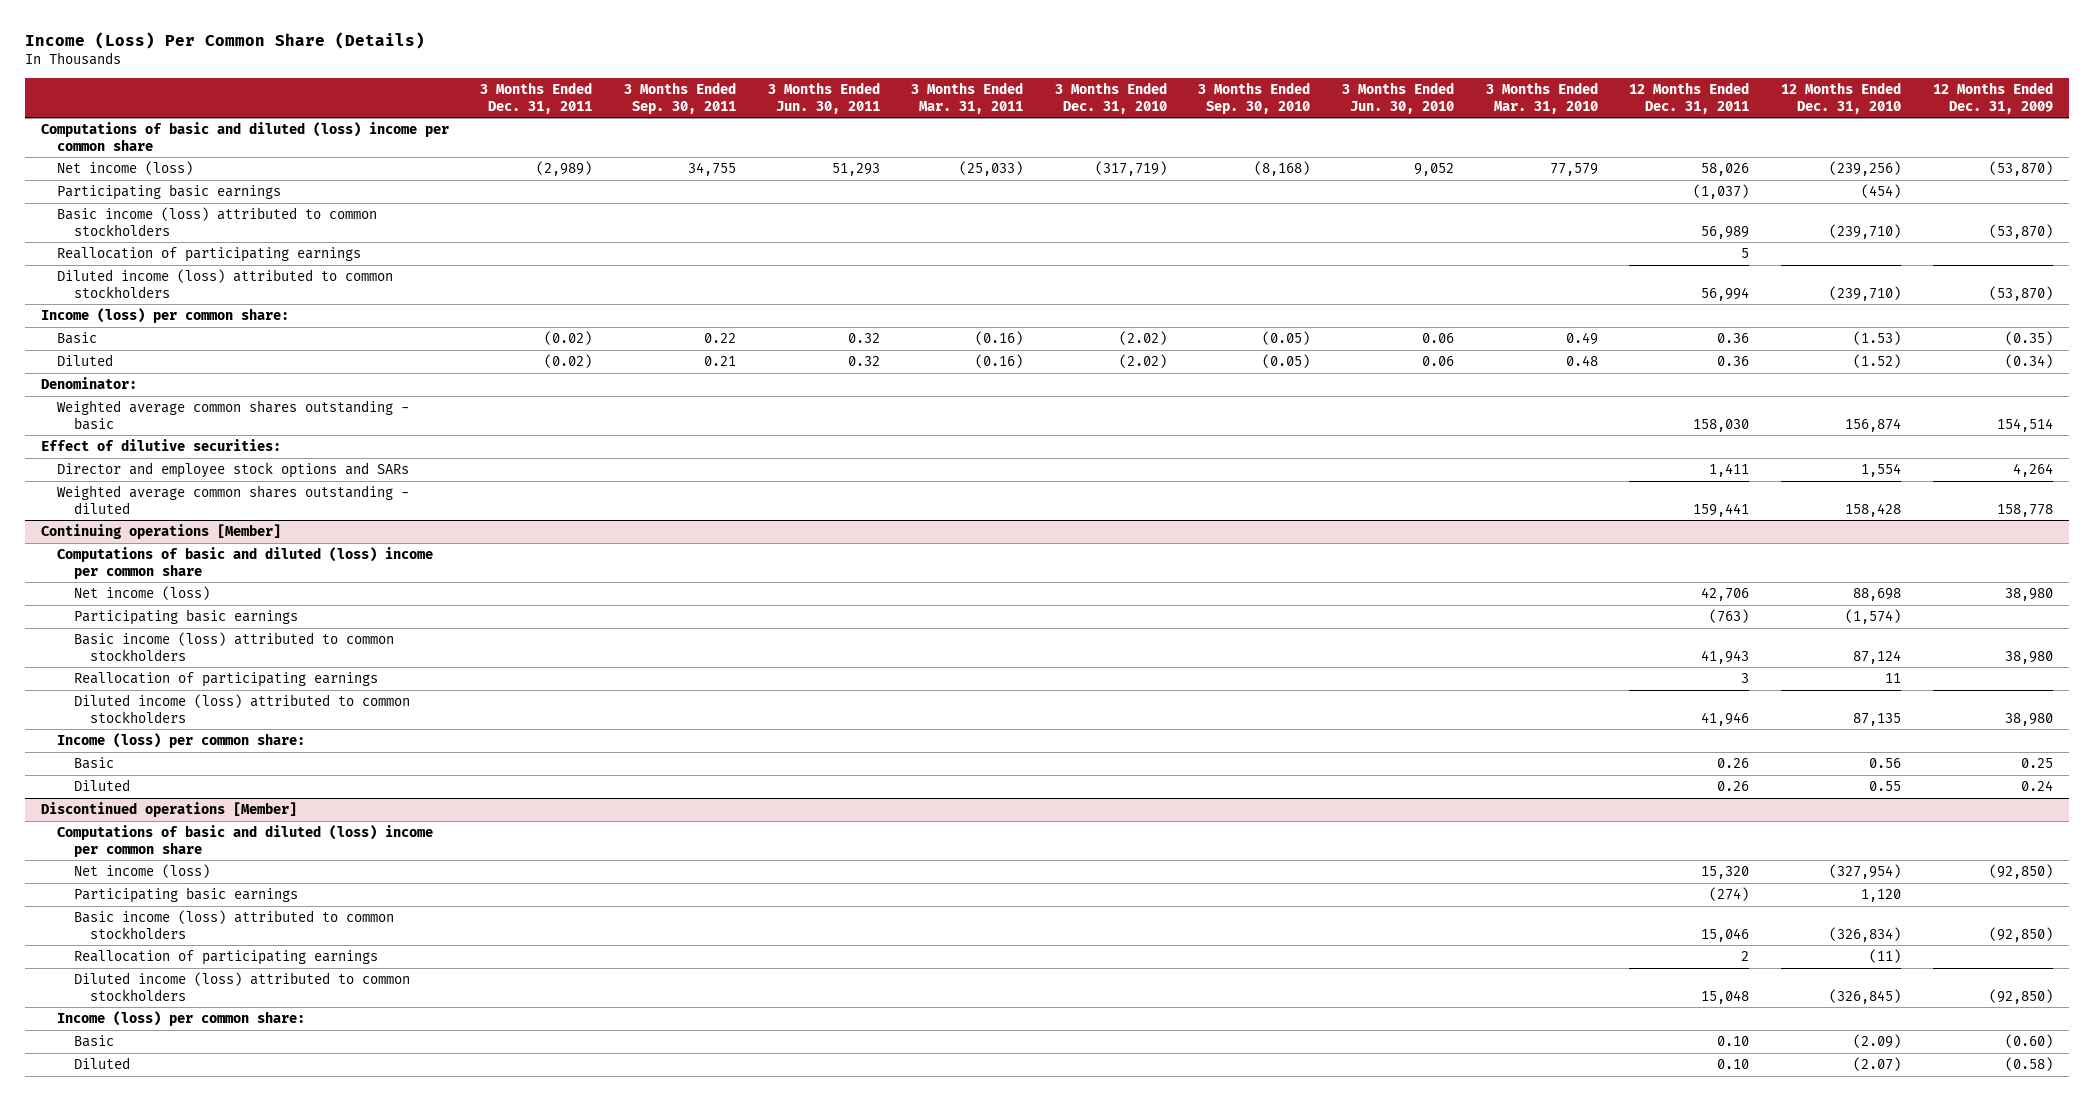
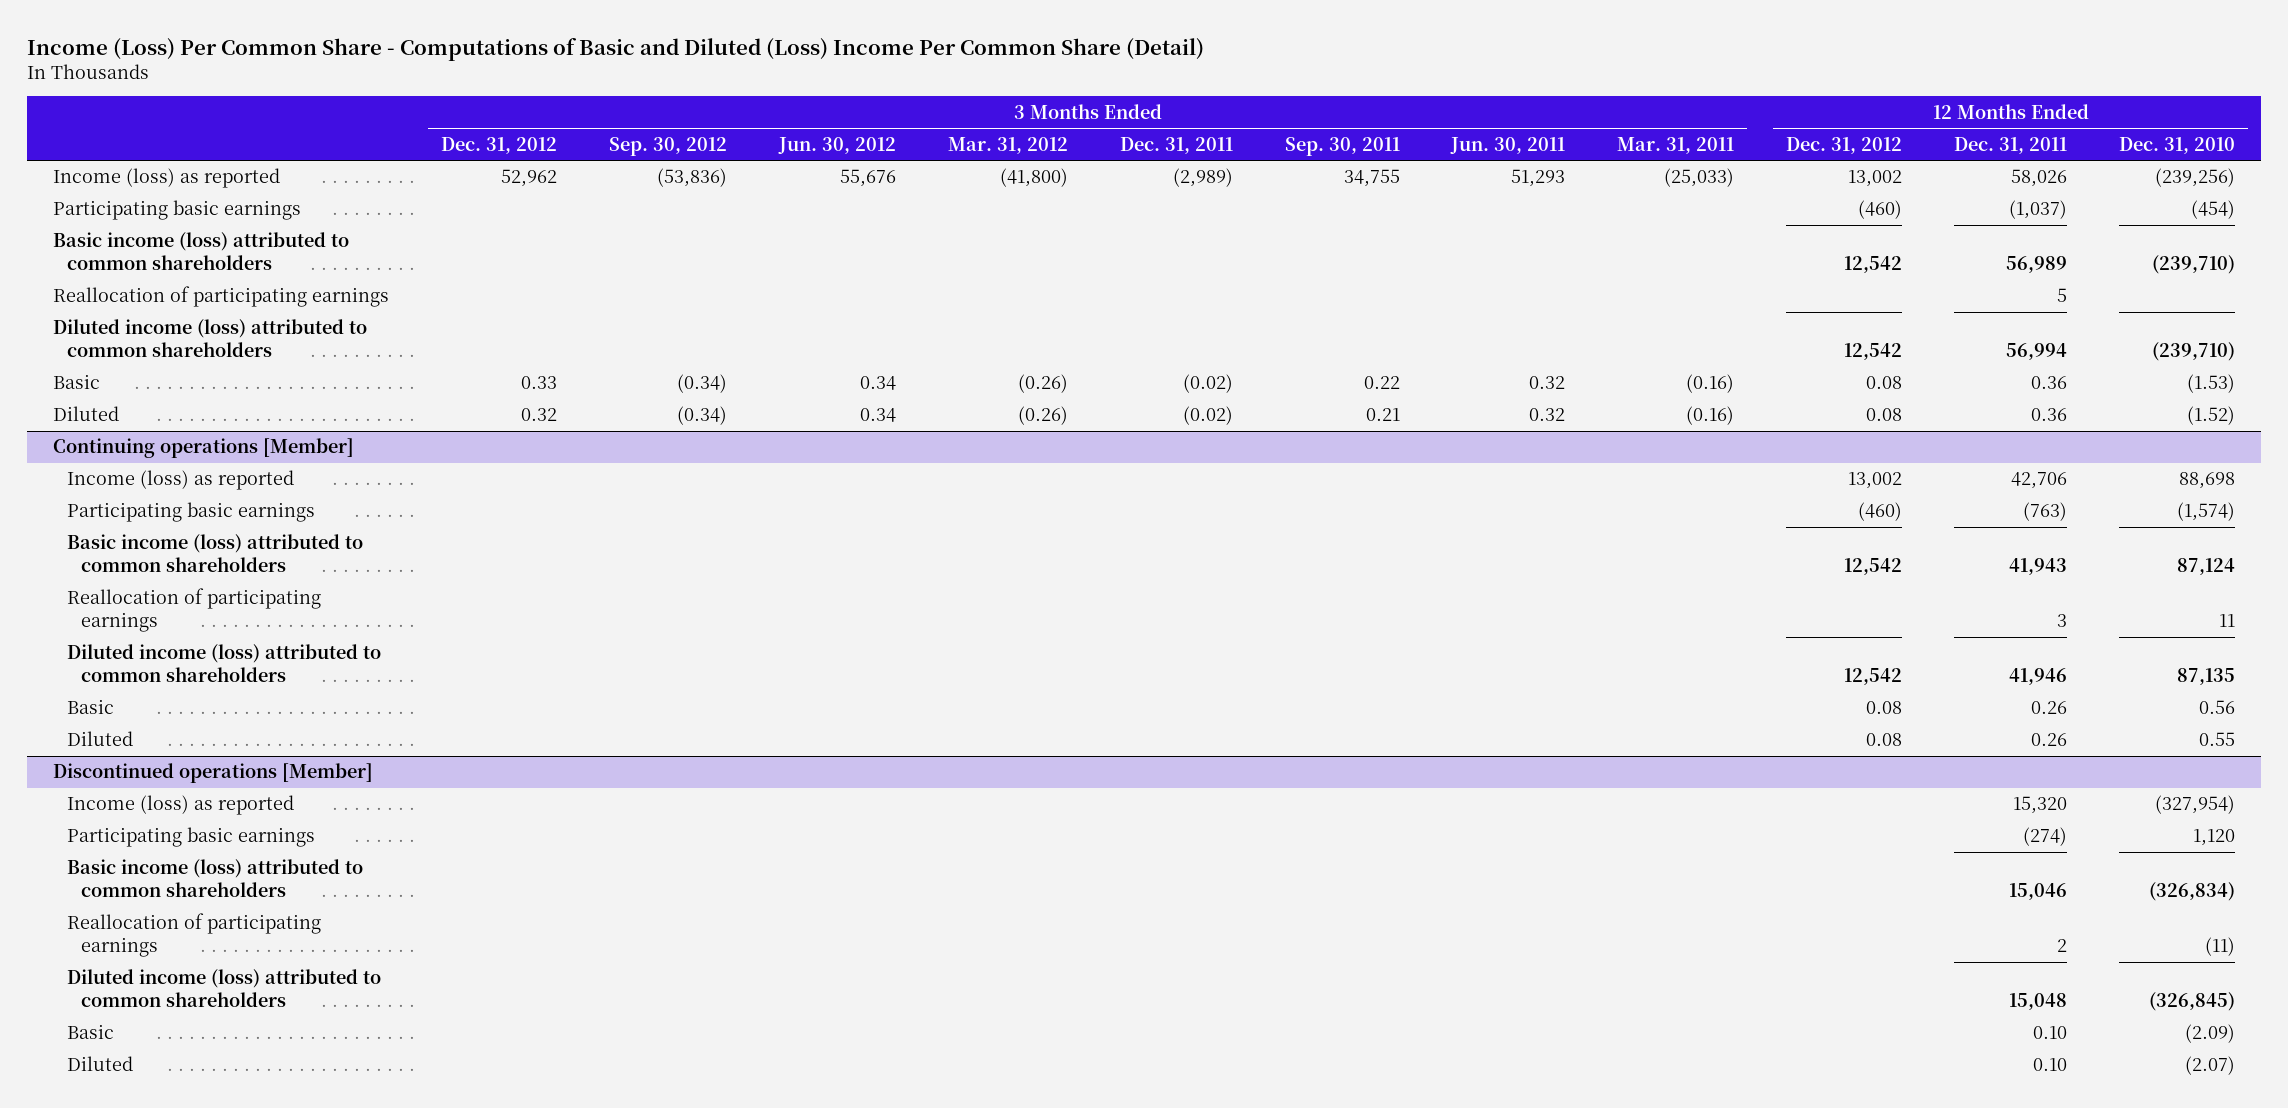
- Income (Loss) Per Common Share (Details)
+ Income (Loss) Per Common Share - Computations of Basic and Diluted (Loss) Income Per Common Share (Detail)
- | 3 Months Ended Dec. 31, 2011 | 3 Months Ended Sep. 30, 2011 | 3 Months Ended Jun. 30, 2011 | 3 Months Ended Mar. 31, 2011 | 3 Months Ended Dec. 31, 2010 | 3 Months Ended Sep. 30, 2010 | 3 Months Ended Jun. 30, 2010 | 3 Months Ended Mar. 31, 2010 | 12 Months Ended Dec. 31, 2011 | 12 Months Ended Dec. 31, 2010 | 12 Months Ended Dec. 31, 2009
+ | 3 Months Ended Dec. 31, 2012 | 3 Months Ended Sep. 30, 2012 | 3 Months Ended Jun. 30, 2012 | 3 Months Ended Mar. 31, 2012 | 3 Months Ended Dec. 31, 2011 | 3 Months Ended Sep. 30, 2011 | 3 Months Ended Jun. 30, 2011 | 3 Months Ended Mar. 31, 2011 | 12 Months Ended Dec. 31, 2012 | 12 Months Ended Dec. 31, 2011 | 12 Months Ended Dec. 31, 2010
- Computations of basic and diluted (loss) income per common share
- Net income (loss) | (2,989) | 34,755 | 51,293 | (25,033) | (317,719) | (8,168) | 9,052 | 77,579 | 58,026 | (239,256) | (53,870)
+ Income (loss) as reported | 52,962 | (53,836) | 55,676 | (41,800) | (2,989) | 34,755 | 51,293 | (25,033) | 13,002 | 58,026 | (239,256)
- Basic income (loss) attributed to common stockholders | | | | | | | | | 56,989 | (239,710) | (53,870)
+ Basic income (loss) attributed to common shareholders | | | | | | | | | 12,542 | 56,989 | (239,710)
- Diluted income (loss) attributed to common stockholders | | | | | | | | | 56,994 | (239,710) | (53,870)
- Income (loss) per common share:
+ Diluted income (loss) attributed to common shareholders | | | | | | | | | 12,542 | 56,994 | (239,710)
- Denominator:
- Weighted average common shares outstanding - basic | | | | | | | | | 158,030 | 156,874 | 154,514
- Effect of dilutive securities:
- Director and employee stock options and SARs | | | | | | | | | 1,411 | 1,554 | 4,264
- Weighted average common shares outstanding - diluted | | | | | | | | | 159,441 | 158,428 | 158,778
@ Continuing operations [Member]
- Computations of basic and diluted (loss) income per common share
- Net income (loss) | | | | | | | | | 42,706 | 88,698 | 38,980
+ Income (loss) as reported | | | | | | | | | 13,002 | 42,706 | 88,698
- Basic income (loss) attributed to common stockholders | | | | | | | | | 41,943 | 87,124 | 38,980
+ Basic income (loss) attributed to common shareholders | | | | | | | | | 12,542 | 41,943 | 87,124
- Diluted income (loss) attributed to common stockholders | | | | | | | | | 41,946 | 87,135 | 38,980
- Income (loss) per common share:
+ Diluted income (loss) attributed to common shareholders | | | | | | | | | 12,542 | 41,946 | 87,135
@ Discontinued operations [Member]
- Computations of basic and diluted (loss) income per common share
- Net income (loss) | | | | | | | | | 15,320 | (327,954) | (92,850)
+ Income (loss) as reported | | | | | | | | | | 15,320 | (327,954)
- Basic income (loss) attributed to common stockholders | | | | | | | | | 15,046 | (326,834) | (92,850)
+ Basic income (loss) attributed to common shareholders | | | | | | | | | | 15,046 | (326,834)
- Diluted income (loss) attributed to common stockholders | | | | | | | | | 15,048 | (326,845) | (92,850)
- Income (loss) per common share:
+ Diluted income (loss) attributed to common shareholders | | | | | | | | | | 15,048 | (326,845)

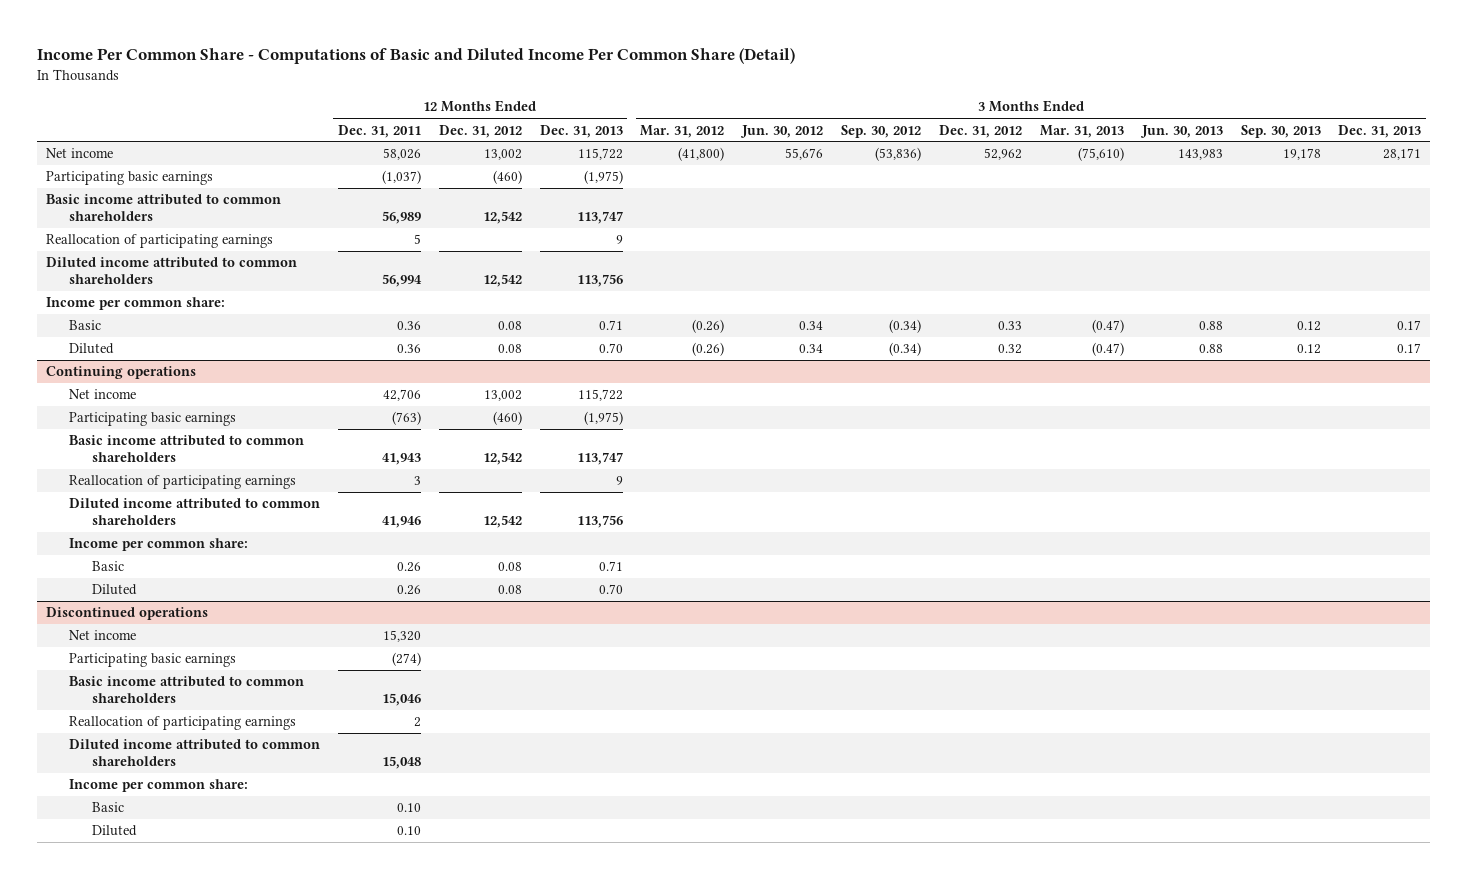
- Income (Loss) Per Common Share - Computations of Basic and Diluted (Loss) Income Per Common Share (Detail)
+ Income Per Common Share - Computations of Basic and Diluted Income Per Common Share (Detail)
- | 3 Months Ended Dec. 31, 2012 | 3 Months Ended Sep. 30, 2012 | 3 Months Ended Jun. 30, 2012 | 3 Months Ended Mar. 31, 2012 | 3 Months Ended Dec. 31, 2011 | 3 Months Ended Sep. 30, 2011 | 3 Months Ended Jun. 30, 2011 | 3 Months Ended Mar. 31, 2011 | 12 Months Ended Dec. 31, 2012 | 12 Months Ended Dec. 31, 2011 | 12 Months Ended Dec. 31, 2010
+ | 12 Months Ended Dec. 31, 2011 | 12 Months Ended Dec. 31, 2012 | 12 Months Ended Dec. 31, 2013 | 3 Months Ended Mar. 31, 2012 | 3 Months Ended Jun. 30, 2012 | 3 Months Ended Sep. 30, 2012 | 3 Months Ended Dec. 31, 2012 | 3 Months Ended Mar. 31, 2013 | 3 Months Ended Jun. 30, 2013 | 3 Months Ended Sep. 30, 2013 | 3 Months Ended Dec. 31, 2013
- Income (loss) as reported | 52,962 | (53,836) | 55,676 | (41,800) | (2,989) | 34,755 | 51,293 | (25,033) | 13,002 | 58,026 | (239,256)
+ Net income | 58,026 | 13,002 | 115,722 | (41,800) | 55,676 | (53,836) | 52,962 | (75,610) | 143,983 | 19,178 | 28,171
- Basic income (loss) attributed to common shareholders | | | | | | | | | 12,542 | 56,989 | (239,710)
+ Basic income attributed to common shareholders | 56,989 | 12,542 | 113,747 | | | | | | | |
- Diluted income (loss) attributed to common shareholders | | | | | | | | | 12,542 | 56,994 | (239,710)
+ Diluted income attributed to common shareholders | 56,994 | 12,542 | 113,756 | | | | | | | |
+ Income per common share:
- Continuing operations [Member]
- Income (loss) as reported | | | | | | | | | 13,002 | 42,706 | 88,698
+ Continuing operations
+ Net income | 42,706 | 13,002 | 115,722 | | | | | | | |
- Basic income (loss) attributed to common shareholders | | | | | | | | | 12,542 | 41,943 | 87,124
+ Basic income attributed to common shareholders | 41,943 | 12,542 | 113,747 | | | | | | | |
- Diluted income (loss) attributed to common shareholders | | | | | | | | | 12,542 | 41,946 | 87,135
+ Diluted income attributed to common shareholders | 41,946 | 12,542 | 113,756 | | | | | | | |
+ Income per common share:
- Discontinued operations [Member]
- Income (loss) as reported | | | | | | | | | | 15,320 | (327,954)
+ Discontinued operations
+ Net income | 15,320 | | | | | | | | | |
- Basic income (loss) attributed to common shareholders | | | | | | | | | | 15,046 | (326,834)
+ Basic income attributed to common shareholders | 15,046 | | | | | | | | | |
- Diluted income (loss) attributed to common shareholders | | | | | | | | | | 15,048 | (326,845)
+ Diluted income attributed to common shareholders | 15,048 | | | | | | | | | |
+ Income per common share:

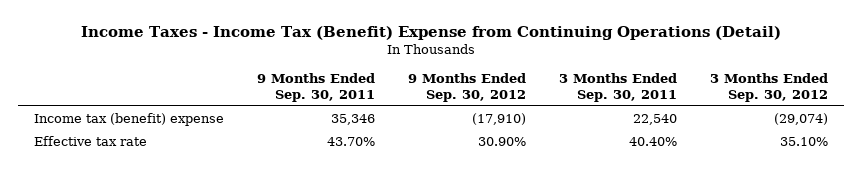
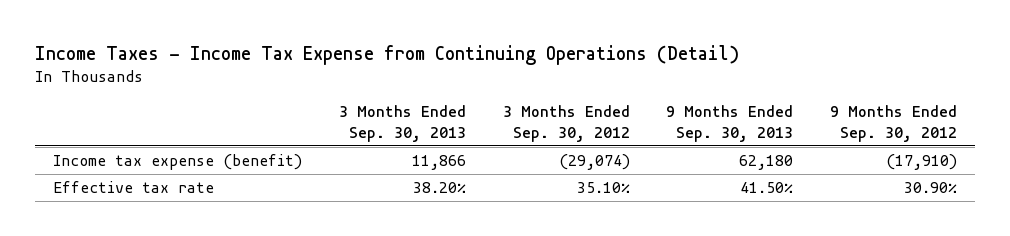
- Income Taxes - Income Tax (Benefit) Expense from Continuing Operations (Detail)
+ Income Taxes - Income Tax Expense from Continuing Operations (Detail)
- | 9 Months Ended Sep. 30, 2011 | 9 Months Ended Sep. 30, 2012 | 3 Months Ended Sep. 30, 2011 | 3 Months Ended Sep. 30, 2012
+ | 3 Months Ended Sep. 30, 2013 | 3 Months Ended Sep. 30, 2012 | 9 Months Ended Sep. 30, 2013 | 9 Months Ended Sep. 30, 2012
- Income tax (benefit) expense | 35,346 | (17,910) | 22,540 | (29,074)
+ Income tax expense (benefit) | 11,866 | (29,074) | 62,180 | (17,910)

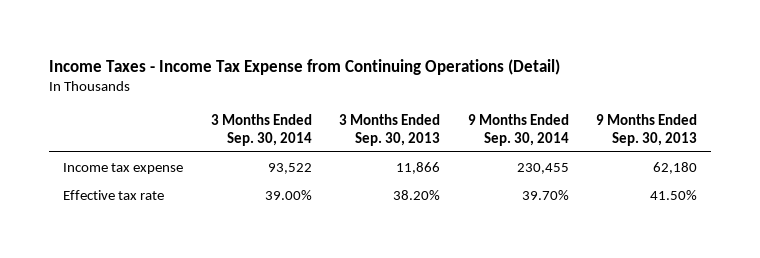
- | 3 Months Ended Sep. 30, 2013 | 3 Months Ended Sep. 30, 2012 | 9 Months Ended Sep. 30, 2013 | 9 Months Ended Sep. 30, 2012
+ | 3 Months Ended Sep. 30, 2014 | 3 Months Ended Sep. 30, 2013 | 9 Months Ended Sep. 30, 2014 | 9 Months Ended Sep. 30, 2013
- Income tax expense (benefit) | 11,866 | (29,074) | 62,180 | (17,910)
+ Income tax expense | 93,522 | 11,866 | 230,455 | 62,180

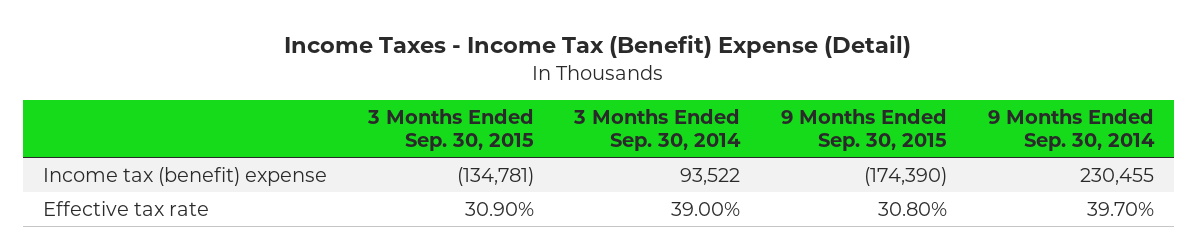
- Income Taxes - Income Tax Expense from Continuing Operations (Detail)
+ Income Taxes - Income Tax (Benefit) Expense (Detail)
- | 3 Months Ended Sep. 30, 2014 | 3 Months Ended Sep. 30, 2013 | 9 Months Ended Sep. 30, 2014 | 9 Months Ended Sep. 30, 2013
+ | 3 Months Ended Sep. 30, 2015 | 3 Months Ended Sep. 30, 2014 | 9 Months Ended Sep. 30, 2015 | 9 Months Ended Sep. 30, 2014
- Income tax expense | 93,522 | 11,866 | 230,455 | 62,180
+ Income tax (benefit) expense | (134,781) | 93,522 | (174,390) | 230,455

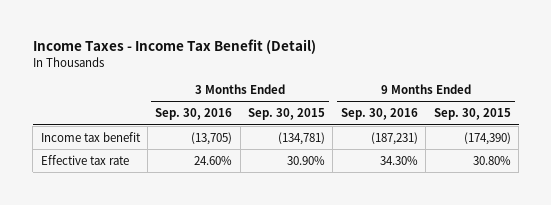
- Income Taxes - Income Tax (Benefit) Expense (Detail)
+ Income Taxes - Income Tax Benefit (Detail)
- | 3 Months Ended Sep. 30, 2015 | 3 Months Ended Sep. 30, 2014 | 9 Months Ended Sep. 30, 2015 | 9 Months Ended Sep. 30, 2014
+ | 3 Months Ended Sep. 30, 2016 | 3 Months Ended Sep. 30, 2015 | 9 Months Ended Sep. 30, 2016 | 9 Months Ended Sep. 30, 2015
- Income tax (benefit) expense | (134,781) | 93,522 | (174,390) | 230,455
+ Income tax benefit | (13,705) | (134,781) | (187,231) | (174,390)

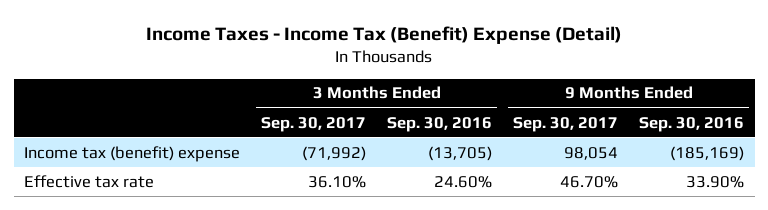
- Income Taxes - Income Tax Benefit (Detail)
+ Income Taxes - Income Tax (Benefit) Expense (Detail)
- | 3 Months Ended Sep. 30, 2016 | 3 Months Ended Sep. 30, 2015 | 9 Months Ended Sep. 30, 2016 | 9 Months Ended Sep. 30, 2015
+ | 3 Months Ended Sep. 30, 2017 | 3 Months Ended Sep. 30, 2016 | 9 Months Ended Sep. 30, 2017 | 9 Months Ended Sep. 30, 2016
- Income tax benefit | (13,705) | (134,781) | (187,231) | (174,390)
- Effective tax rate | 24.60% | 30.90% | 34.30% | 30.80%
+ Income tax (benefit) expense | (71,992) | (13,705) | 98,054 | (185,169)
+ Effective tax rate | 36.10% | 24.60% | 46.70% | 33.90%

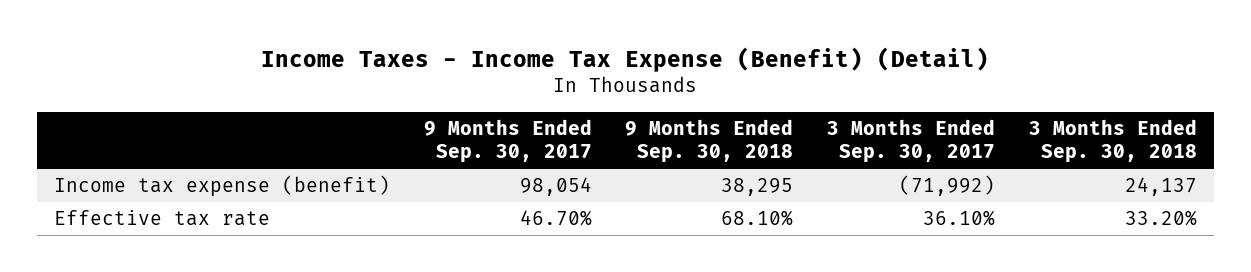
- Income Taxes - Income Tax (Benefit) Expense (Detail)
+ Income Taxes - Income Tax Expense (Benefit) (Detail)
- | 3 Months Ended Sep. 30, 2017 | 3 Months Ended Sep. 30, 2016 | 9 Months Ended Sep. 30, 2017 | 9 Months Ended Sep. 30, 2016
+ | 9 Months Ended Sep. 30, 2017 | 9 Months Ended Sep. 30, 2018 | 3 Months Ended Sep. 30, 2017 | 3 Months Ended Sep. 30, 2018
- Income tax (benefit) expense | (71,992) | (13,705) | 98,054 | (185,169)
+ Income tax expense (benefit) | 98,054 | 38,295 | (71,992) | 24,137

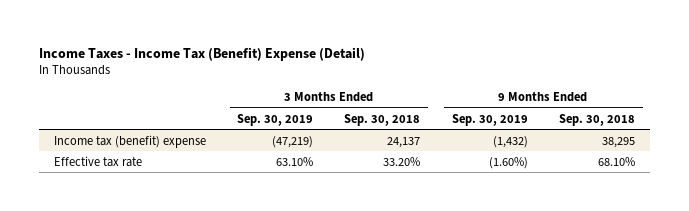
- Income Taxes - Income Tax Expense (Benefit) (Detail)
+ Income Taxes - Income Tax (Benefit) Expense (Detail)
- | 9 Months Ended Sep. 30, 2017 | 9 Months Ended Sep. 30, 2018 | 3 Months Ended Sep. 30, 2017 | 3 Months Ended Sep. 30, 2018
+ | 3 Months Ended Sep. 30, 2019 | 3 Months Ended Sep. 30, 2018 | 9 Months Ended Sep. 30, 2019 | 9 Months Ended Sep. 30, 2018
- Income tax expense (benefit) | 98,054 | 38,295 | (71,992) | 24,137
+ Income tax (benefit) expense | (47,219) | 24,137 | (1,432) | 38,295

